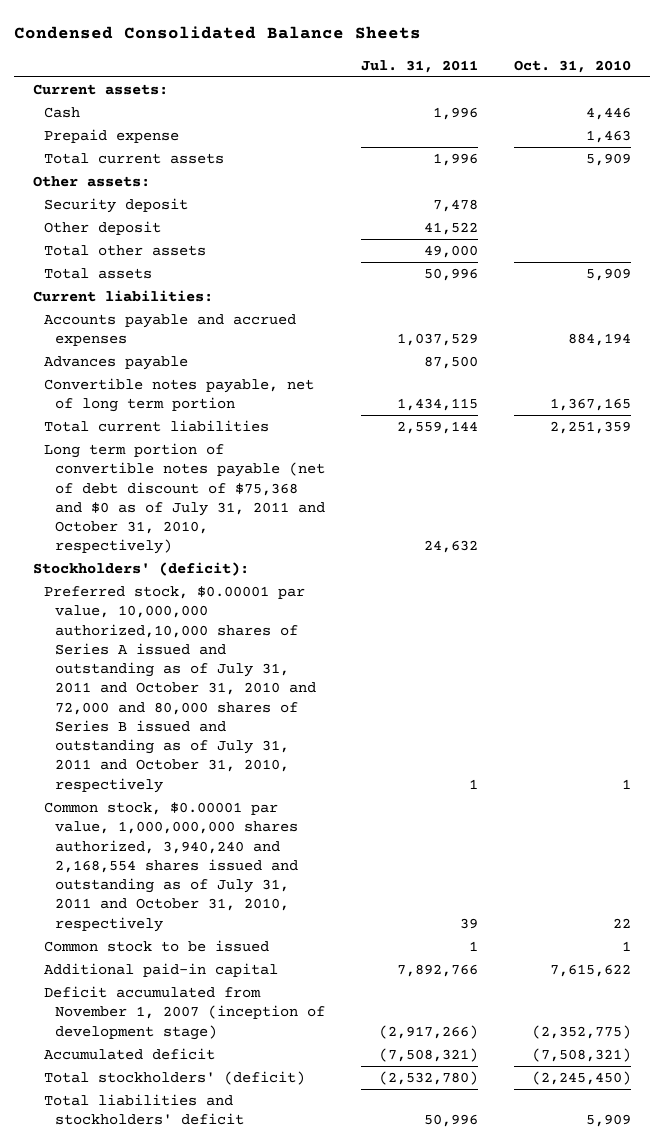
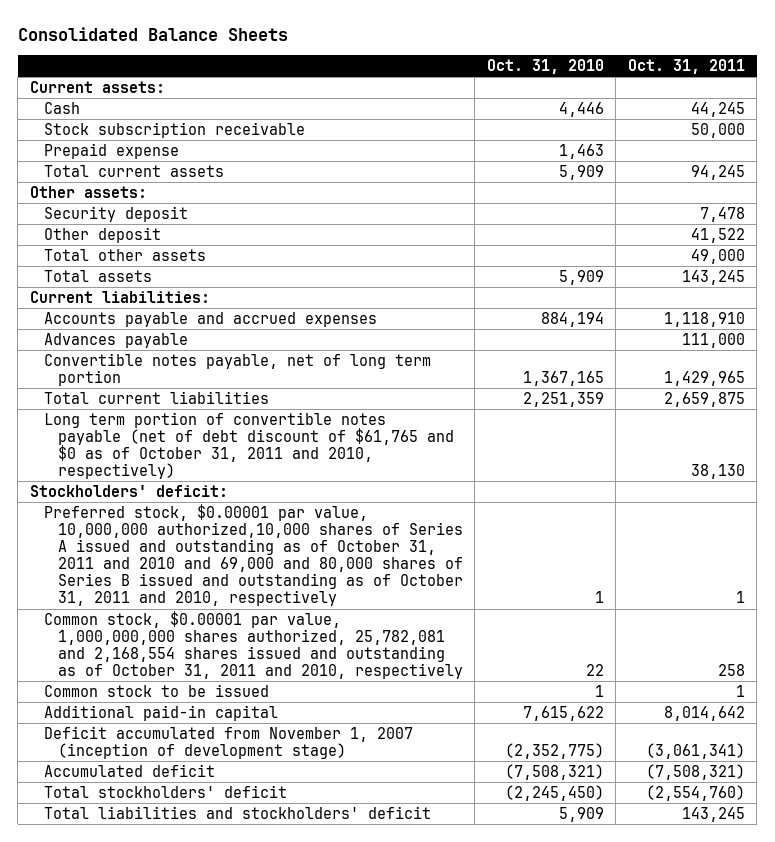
- Condensed Consolidated Balance Sheets
+ Consolidated Balance Sheets
- | Jul. 31, 2011 | Oct. 31, 2010
+ | Oct. 31, 2010 | Oct. 31, 2011
+ Stock subscription receivable | | 50,000
- Long term portion of convertible notes payable (net of debt discount of $75,368 and $0 as of July 31, 2011 and October 31, 2010, respectively) | 24,632 |
- Stockholders' (deficit):
- Preferred stock, $0.00001 par value, 10,000,000 authorized,10,000 shares of Series A issued and outstanding as of July 31, 2011 and October 31, 2010 and 72,000 and 80,000 shares of Series B issued and outstanding as of July 31, 2011 and October 31, 2010, respectively | 1 | 1
- Common stock, $0.00001 par value, 1,000,000,000 shares authorized, 3,940,240 and 2,168,554 shares issued and outstanding as of July 31, 2011 and October 31, 2010, respectively | 39 | 22
+ Long term portion of convertible notes payable (net of debt discount of $61,765 and $0 as of October 31, 2011 and 2010, respectively) | | 38,130
+ Stockholders' deficit:
+ Preferred stock, $0.00001 par value, 10,000,000 authorized,10,000 shares of Series A issued and outstanding as of October 31, 2011 and 2010 and 69,000 and 80,000 shares of Series B issued and outstanding as of October 31, 2011 and 2010, respectively | 1 | 1
+ Common stock, $0.00001 par value, 1,000,000,000 shares authorized, 25,782,081 and 2,168,554 shares issued and outstanding as of October 31, 2011 and 2010, respectively | 22 | 258
- Total stockholders' (deficit) | (2,532,780) | (2,245,450)
+ Total stockholders' deficit | (2,245,450) | (2,554,760)

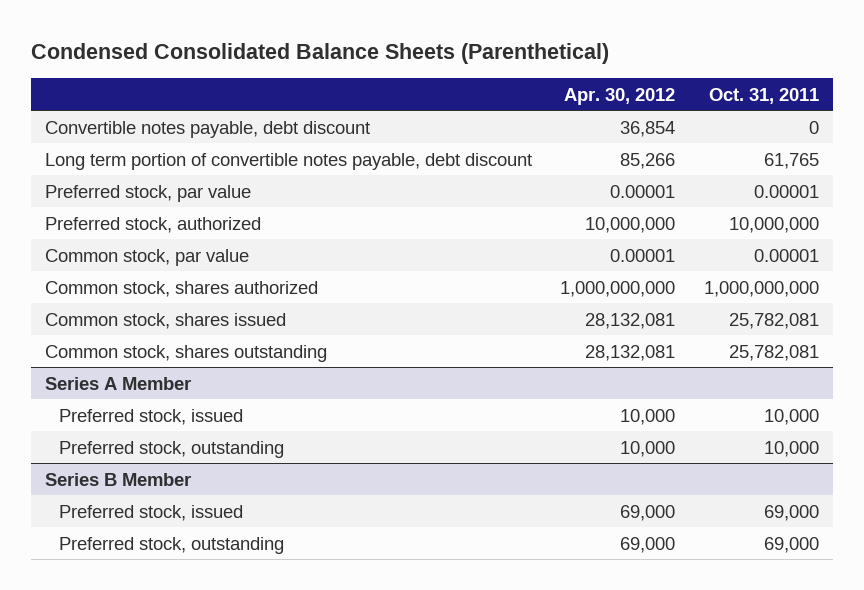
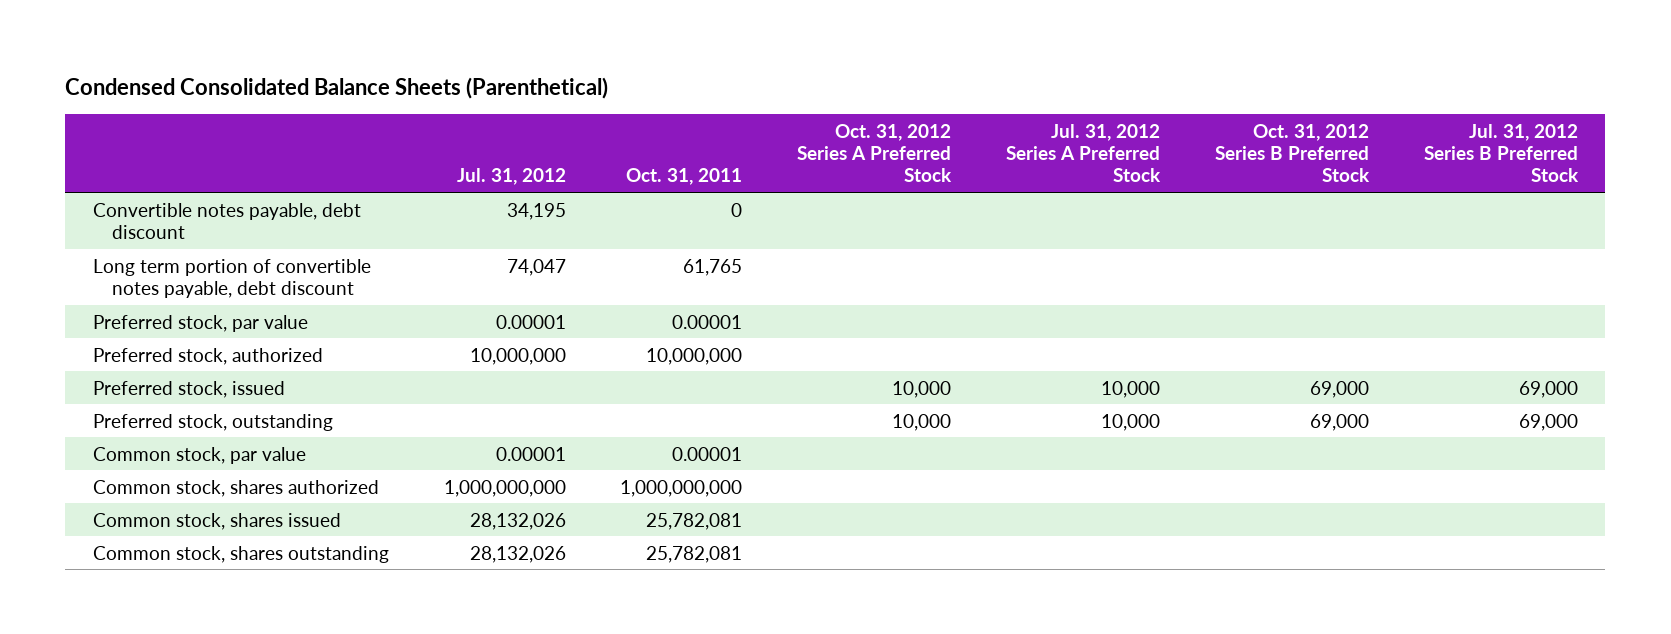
- | Apr. 30, 2012 | Oct. 31, 2011
+ | Jul. 31, 2012 | Oct. 31, 2011 | Oct. 31, 2012 Series A Preferred Stock | Jul. 31, 2012 Series A Preferred Stock | Oct. 31, 2012 Series B Preferred Stock | Jul. 31, 2012 Series B Preferred Stock
+ Preferred stock, issued | | | 10,000 | 10,000 | 69,000 | 69,000
+ Preferred stock, outstanding | | | 10,000 | 10,000 | 69,000 | 69,000
- Series A Member
- Preferred stock, issued | 10,000 | 10,000
- Preferred stock, outstanding | 10,000 | 10,000
- Series B Member
- Preferred stock, issued | 69,000 | 69,000
- Preferred stock, outstanding | 69,000 | 69,000

